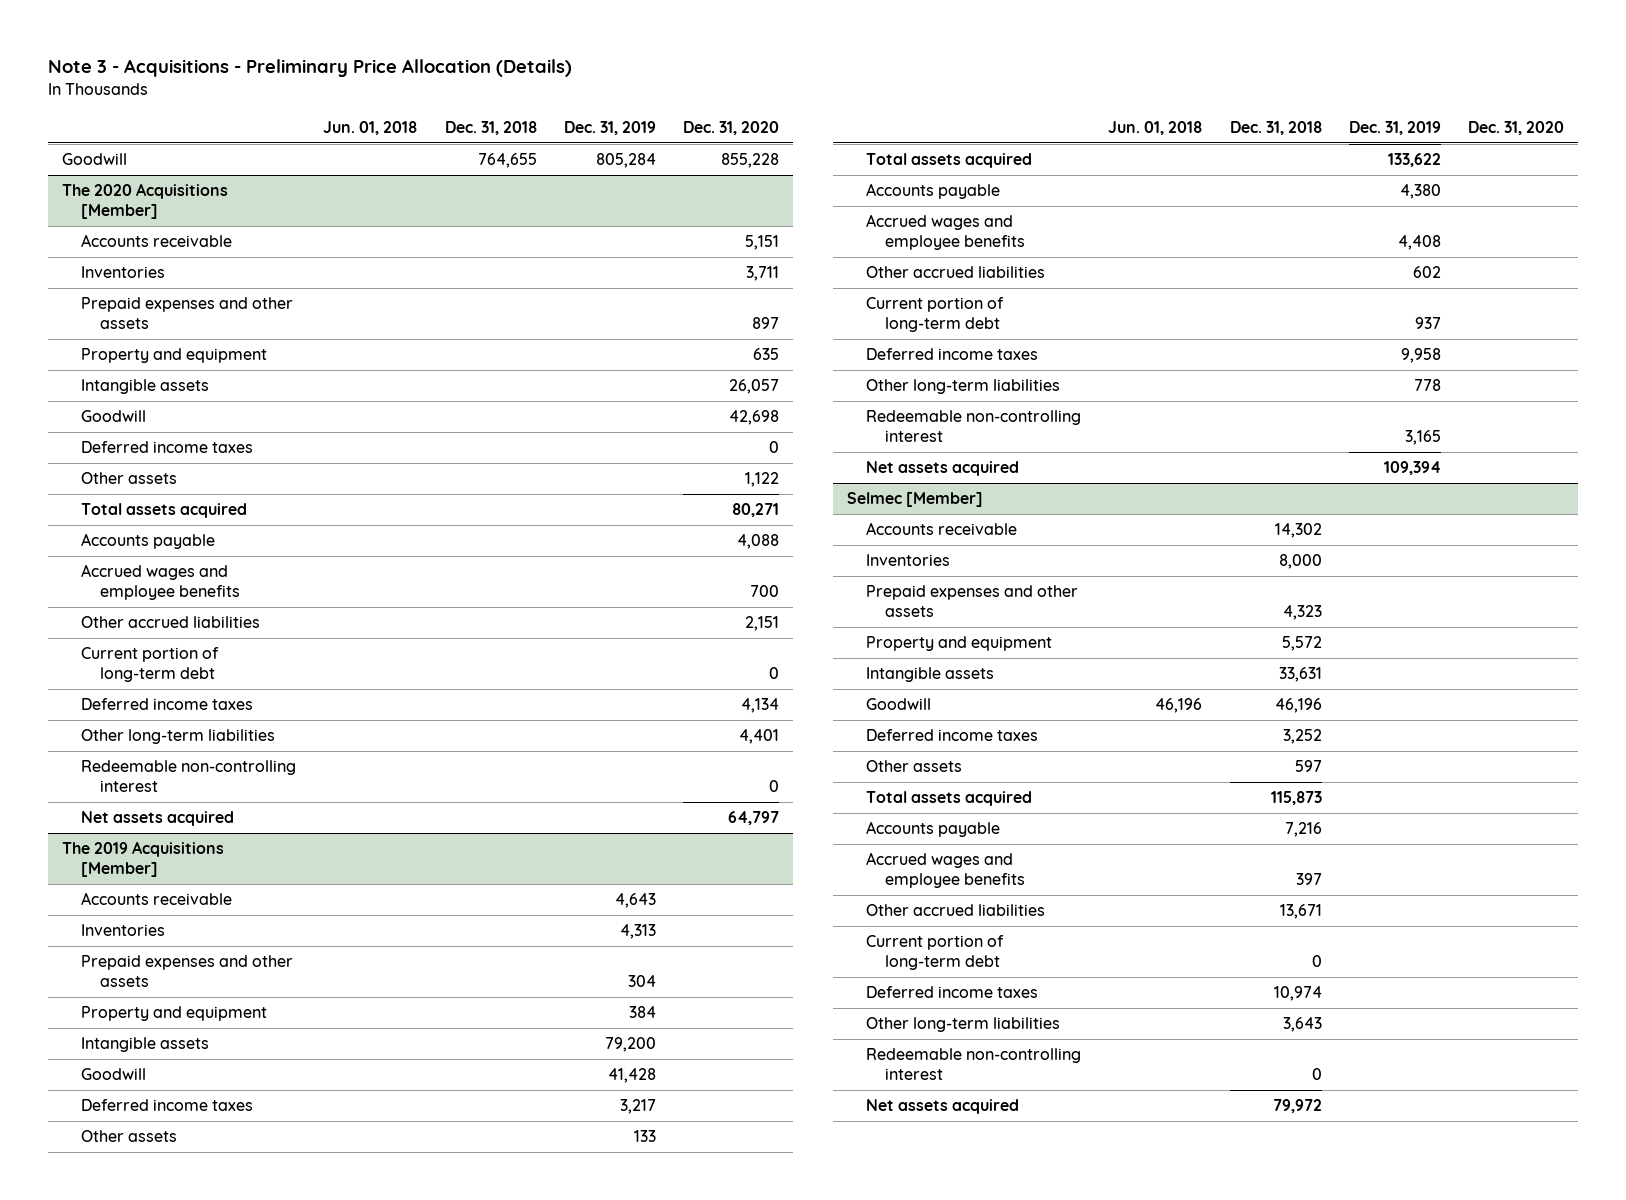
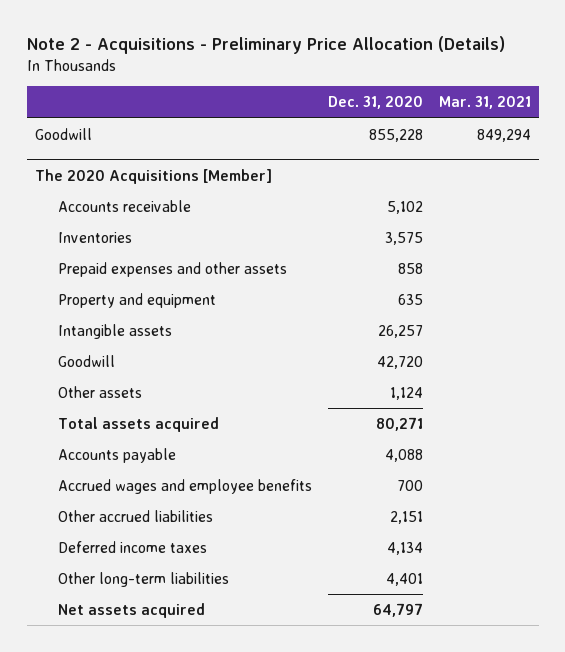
- Note 3 - Acquisitions - Preliminary Price Allocation (Details)
+ Note 2 - Acquisitions - Preliminary Price Allocation (Details)
- | Jun. 01, 2018 | Dec. 31, 2018 | Dec. 31, 2019 | Dec. 31, 2020
+ | Dec. 31, 2020 | Mar. 31, 2021
@ The 2020 Acquisitions [Member]
- Accounts receivable | | | | 5,151
- Inventories | | | | 3,711
- Prepaid expenses and other assets | | | | 897
+ Accounts receivable | 5,102 |
+ Inventories | 3,575 |
+ Prepaid expenses and other assets | 858 |
- Intangible assets | | | | 26,057
- Goodwill | | | | 42,698
- Deferred income taxes | | | | 0
- Other assets | | | | 1,122
+ Intangible assets | 26,257 |
+ Goodwill | 42,720 |
+ Other assets | 1,124 |
- Current portion of long-term debt | | | | 0
- Redeemable non-controlling interest | | | | 0
- The 2019 Acquisitions [Member]
- Accounts receivable | | | 4,643 |
- Inventories | | | 4,313 |
- Prepaid expenses and other assets | | | 304 |
- Property and equipment | | | 384 |
- Intangible assets | | | 79,200 |
- Goodwill | | | 41,428 |
- Deferred income taxes | | | 3,217 |
- Other assets | | | 133 |
- Total assets acquired | | | 133,622 |
- Accounts payable | | | 4,380 |
- Accrued wages and employee benefits | | | 4,408 |
- Other accrued liabilities | | | 602 |
- Current portion of long-term debt | | | 937 |
- Deferred income taxes | | | 9,958 |
- Other long-term liabilities | | | 778 |
- Redeemable non-controlling interest | | | 3,165 |
- Net assets acquired | | | 109,394 |
- Selmec [Member]
- Accounts receivable | | 14,302 | |
- Inventories | | 8,000 | |
- Prepaid expenses and other assets | | 4,323 | |
- Property and equipment | | 5,572 | |
- Intangible assets | | 33,631 | |
- Goodwill | 46,196 | 46,196 | |
- Deferred income taxes | | 3,252 | |
- Other assets | | 597 | |
- Total assets acquired | | 115,873 | |
- Accounts payable | | 7,216 | |
- Accrued wages and employee benefits | | 397 | |
- Other accrued liabilities | | 13,671 | |
- Current portion of long-term debt | | 0 | |
- Deferred income taxes | | 10,974 | |
- Other long-term liabilities | | 3,643 | |
- Redeemable non-controlling interest | | 0 | |
- Net assets acquired | | 79,972 | |

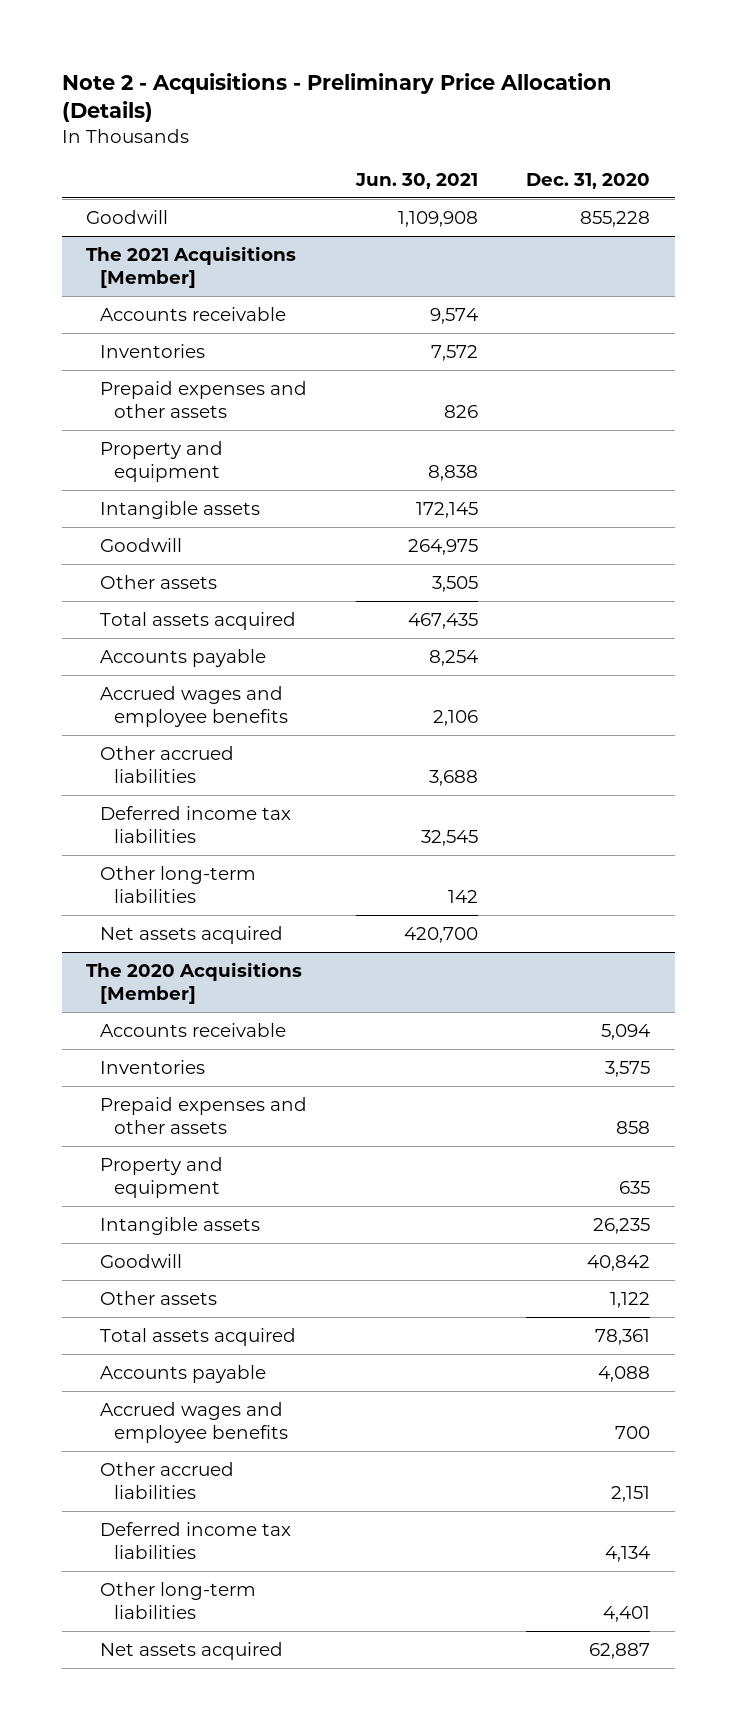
- | Dec. 31, 2020 | Mar. 31, 2021
+ | Jun. 30, 2021 | Dec. 31, 2020
+ The 2021 Acquisitions [Member]
+ Accounts receivable | 9,574 |
+ Inventories | 7,572 |
+ Prepaid expenses and other assets | 826 |
+ Property and equipment | 8,838 |
+ Intangible assets | 172,145 |
+ Goodwill | 264,975 |
+ Other assets | 3,505 |
+ Total assets acquired | 467,435 |
+ Accounts payable | 8,254 |
+ Accrued wages and employee benefits | 2,106 |
+ Other accrued liabilities | 3,688 |
+ Deferred income tax liabilities | 32,545 |
+ Other long-term liabilities | 142 |
+ Net assets acquired | 420,700 |
@ The 2020 Acquisitions [Member]
- Accounts receivable | 5,102 |
+ Accounts receivable | | 5,094
- Intangible assets | 26,257 |
- Goodwill | 42,720 |
- Other assets | 1,124 |
- Total assets acquired | 80,271 |
+ Intangible assets | | 26,235
+ Goodwill | | 40,842
+ Other assets | | 1,122
+ Total assets acquired | | 78,361
- Deferred income taxes | 4,134 |
+ Deferred income tax liabilities | | 4,134
- Net assets acquired | 64,797 |
+ Net assets acquired | | 62,887

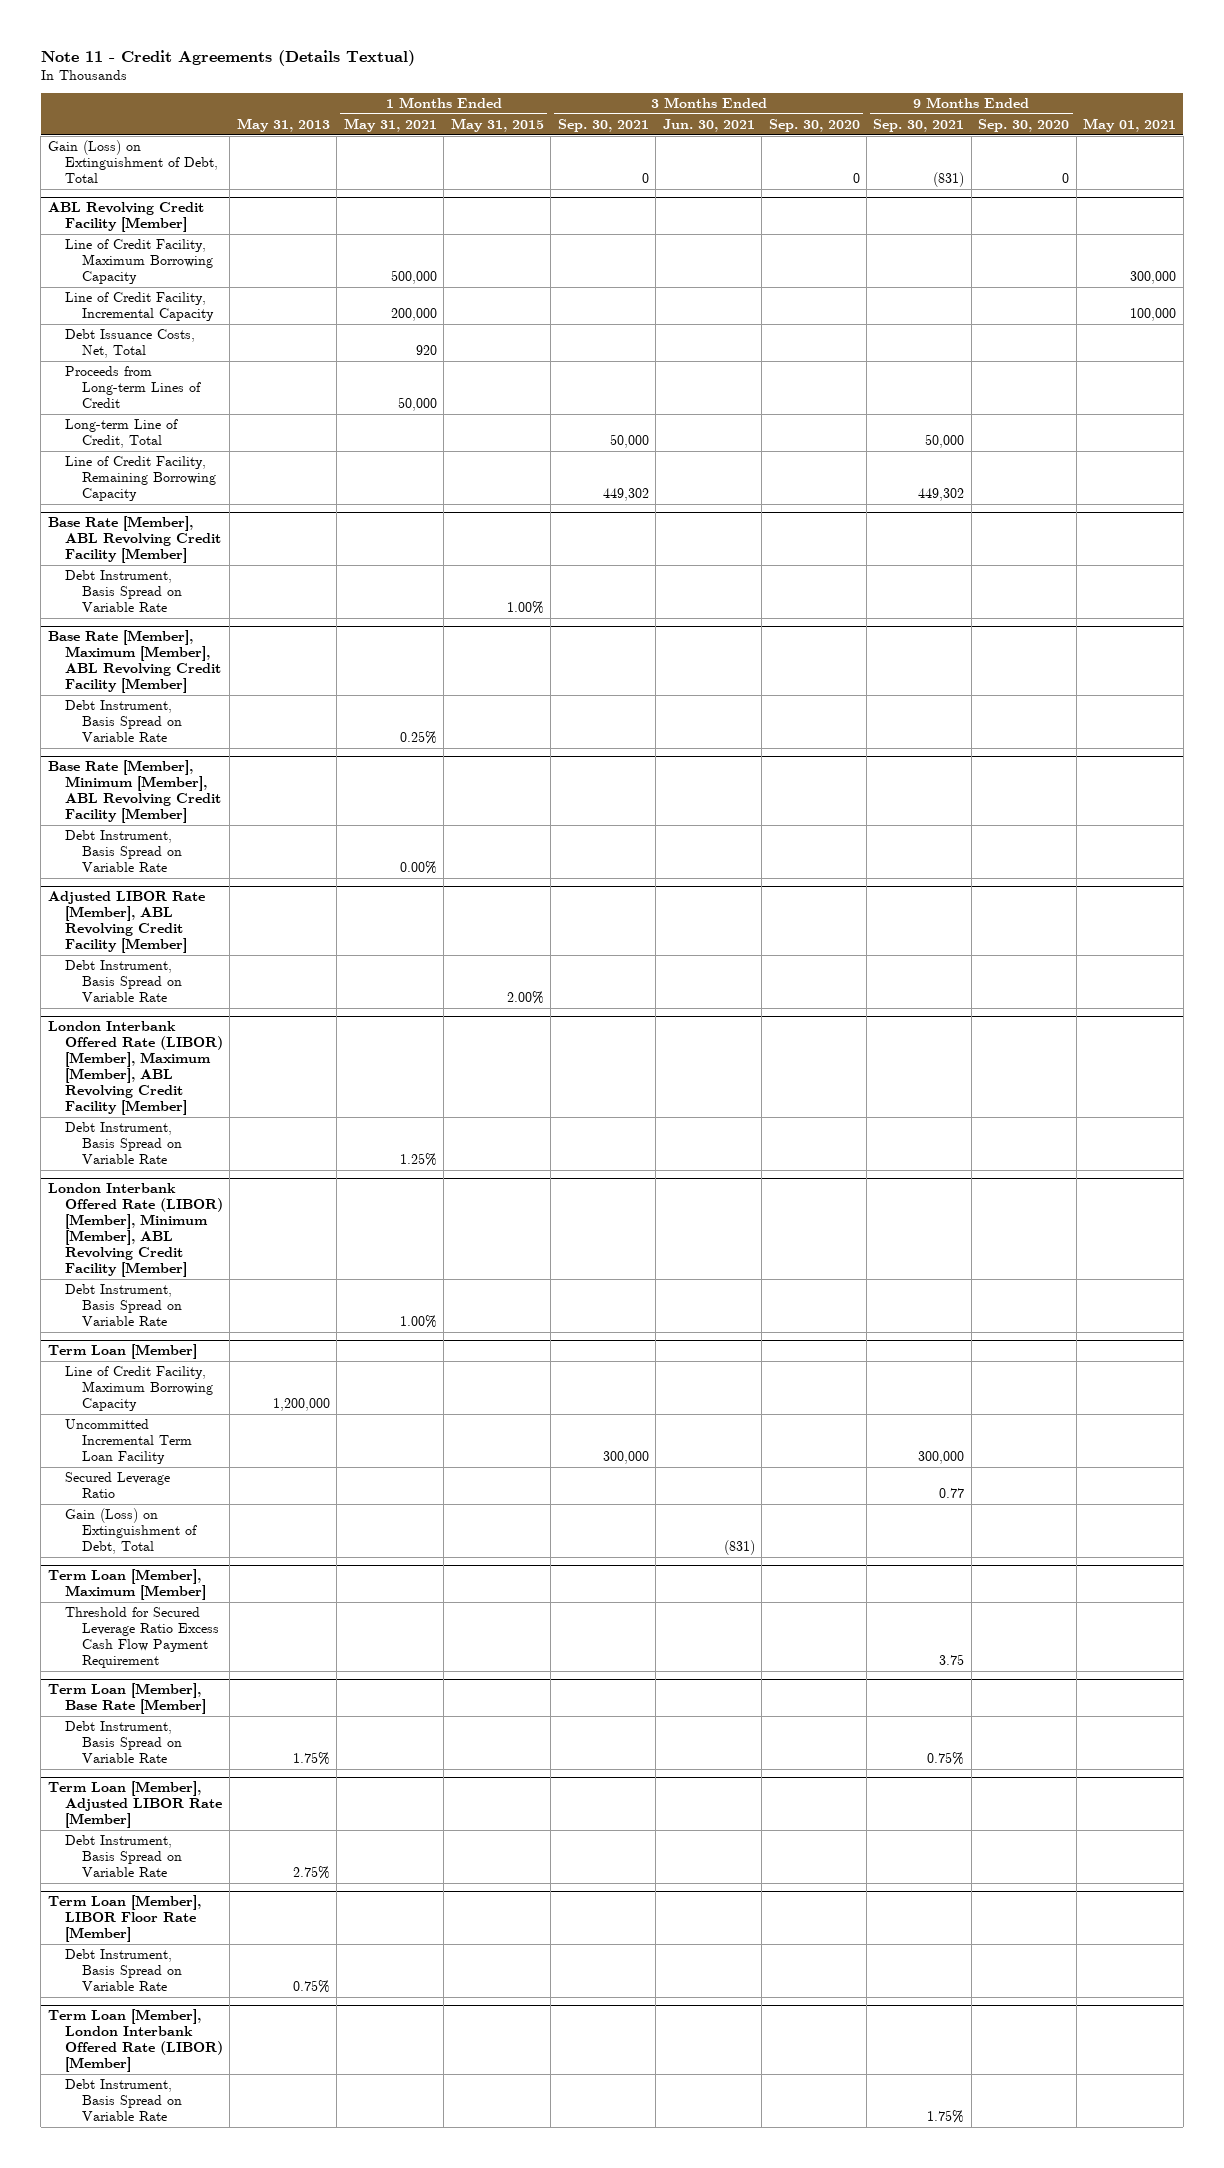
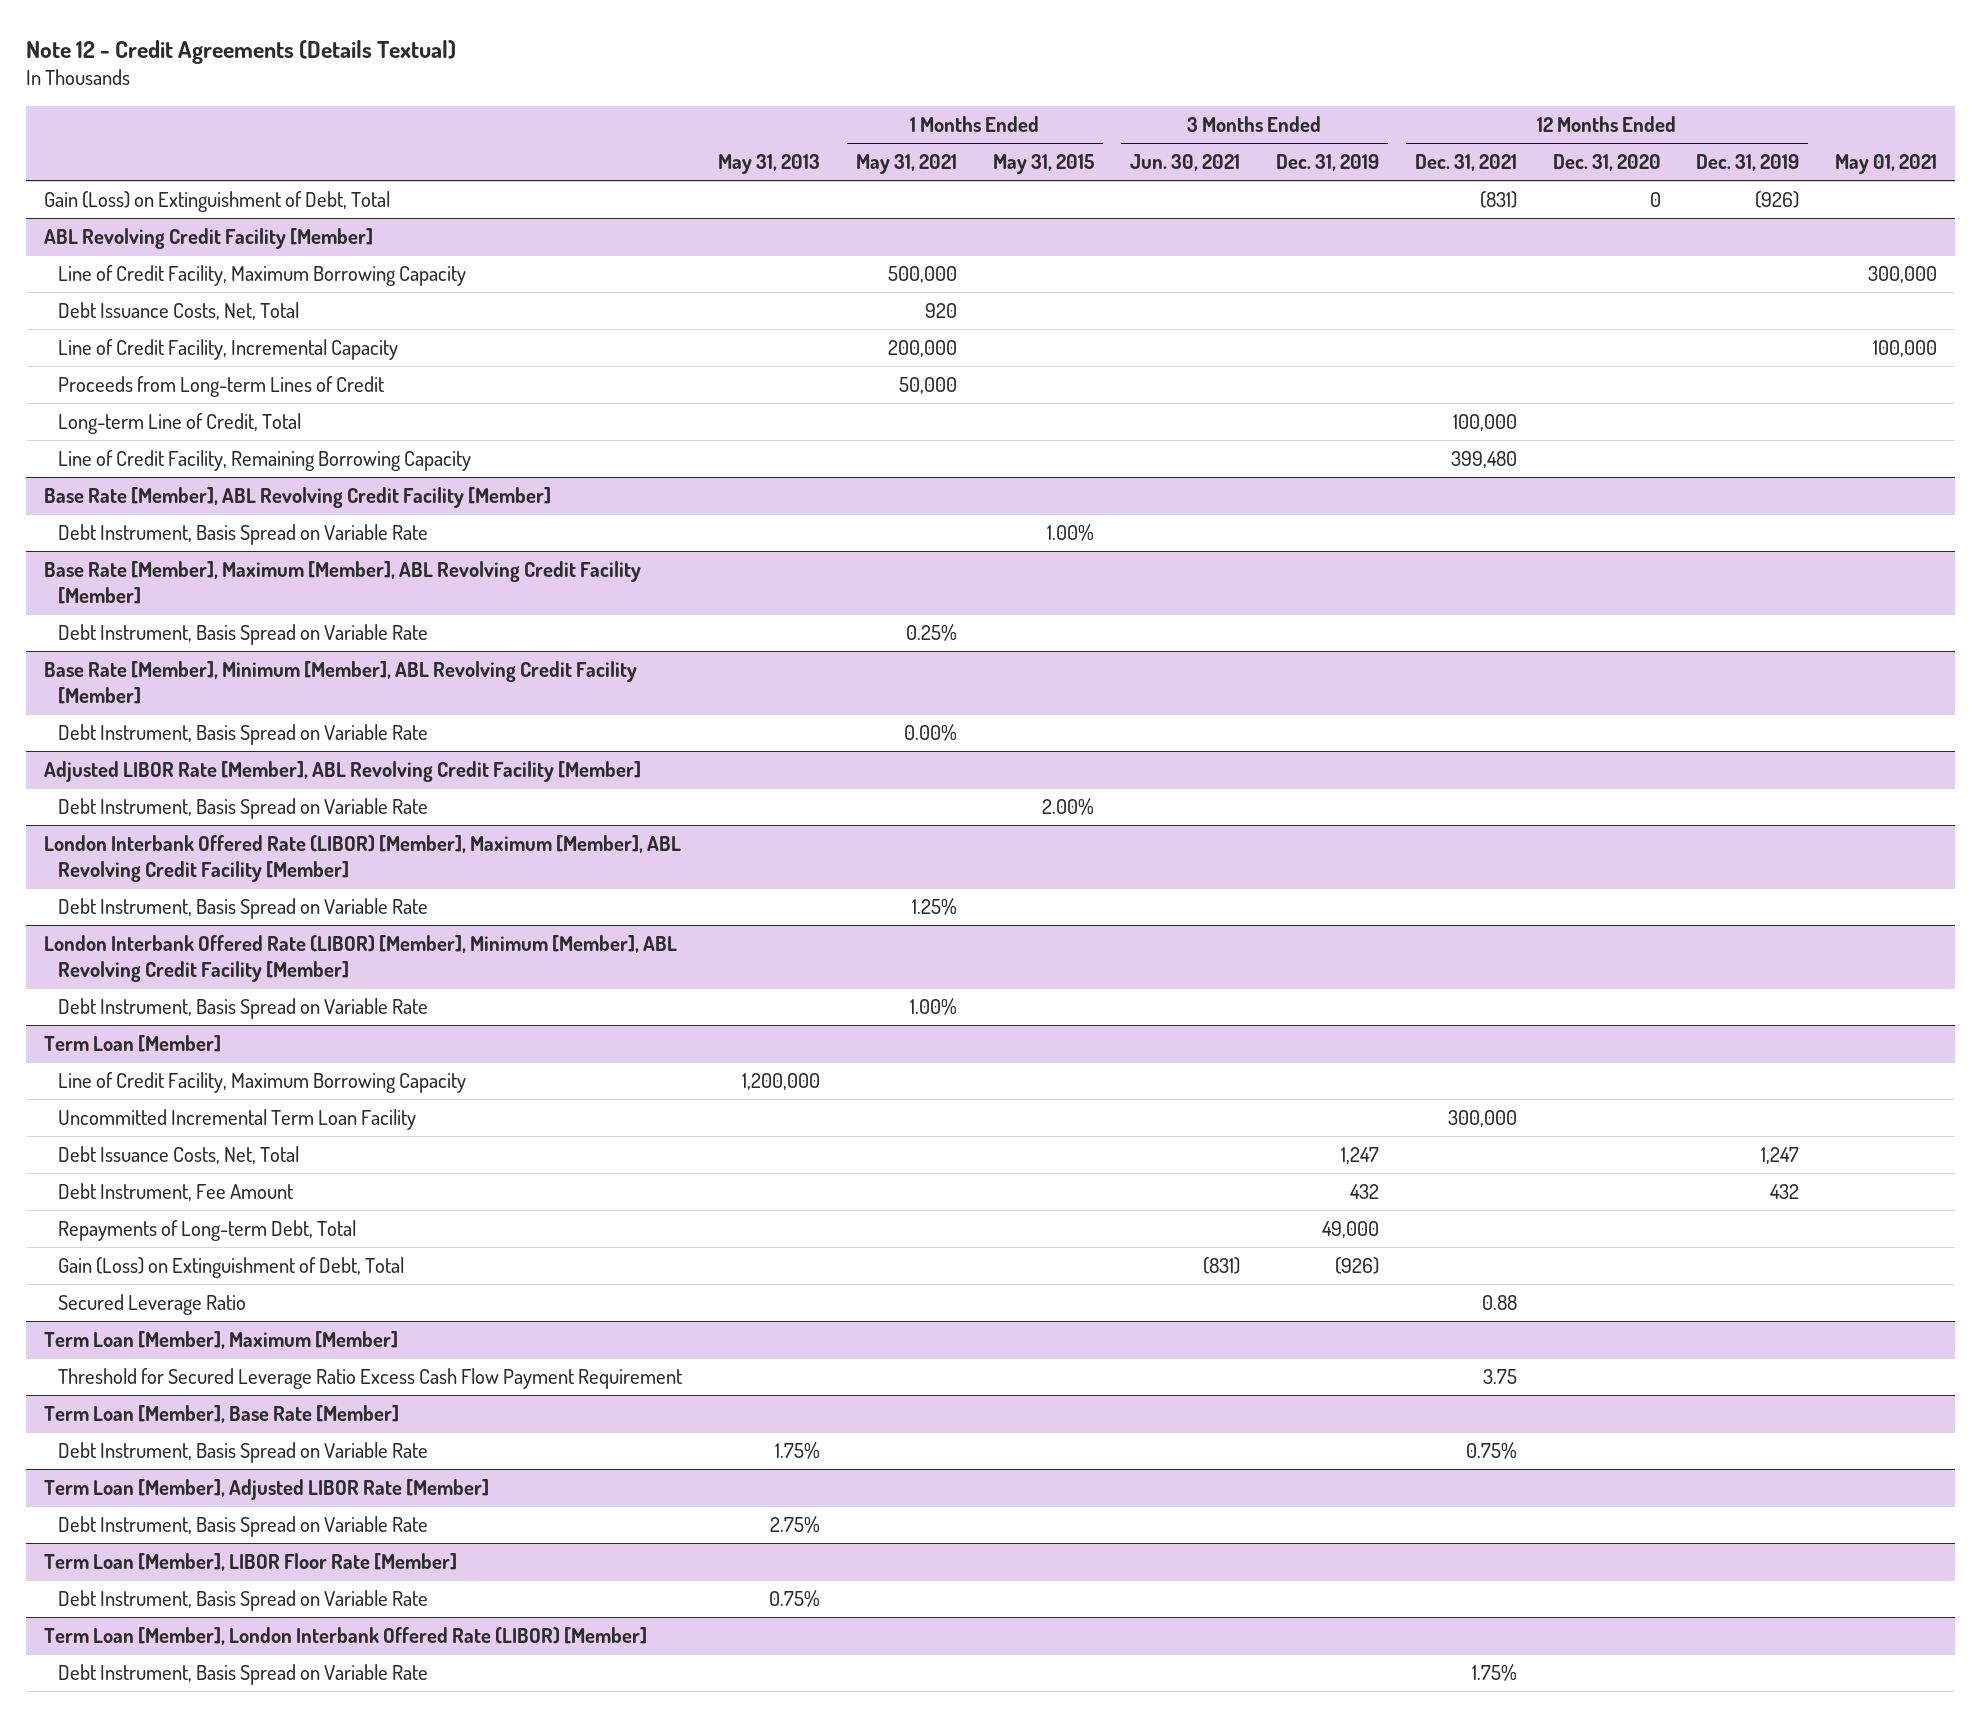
- Note 11 - Credit Agreements (Details Textual)
+ Note 12 - Credit Agreements (Details Textual)
- | May 31, 2013 | 1 Months Ended May 31, 2021 | 1 Months Ended May 31, 2015 | 3 Months Ended Sep. 30, 2021 | 3 Months Ended Jun. 30, 2021 | 3 Months Ended Sep. 30, 2020 | 9 Months Ended Sep. 30, 2021 | 9 Months Ended Sep. 30, 2020 | May 01, 2021
+ | May 31, 2013 | 1 Months Ended May 31, 2021 | 1 Months Ended May 31, 2015 | 3 Months Ended Jun. 30, 2021 | 3 Months Ended Dec. 31, 2019 | 12 Months Ended Dec. 31, 2021 | 12 Months Ended Dec. 31, 2020 | 12 Months Ended Dec. 31, 2019 | May 01, 2021
@ ABL Revolving Credit Facility [Member]
moved down: Line of Credit Facility, Incremental Capacity | | 200,000 | | | | | | | 100,000
@ Term Loan [Member]
+ Debt Issuance Costs, Net, Total | | | | | 1,247 | | | 1,247 |
+ Debt Instrument, Fee Amount | | | | | 432 | | | 432 |
+ Repayments of Long-term Debt, Total | | | | | 49,000 | | | |
moved down: Secured Leverage Ratio | | | | | | 0.88 | | |

